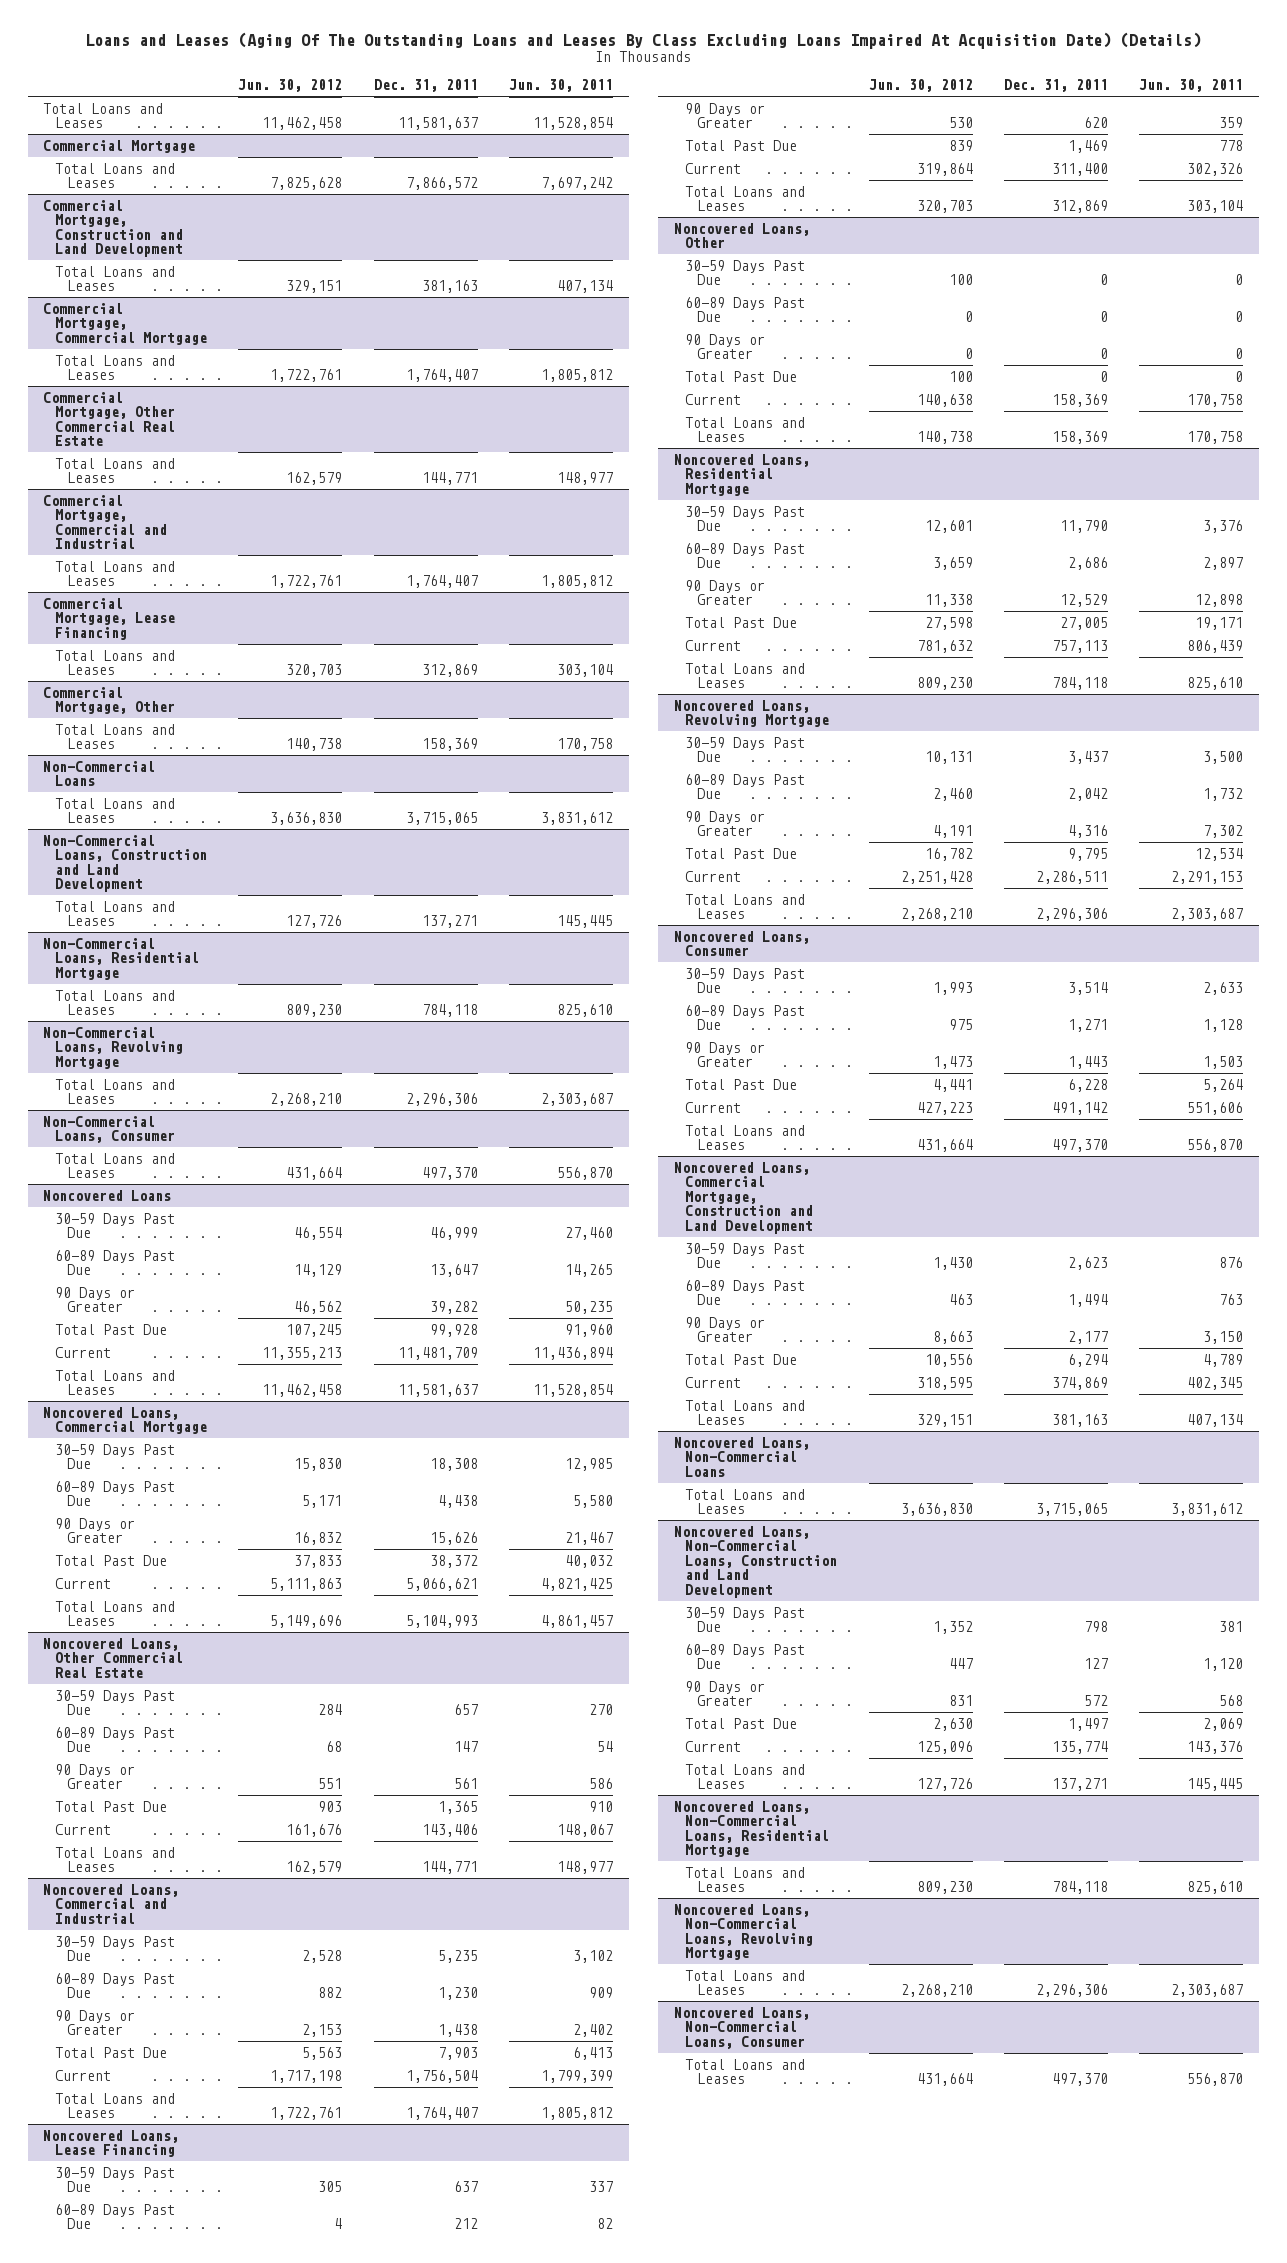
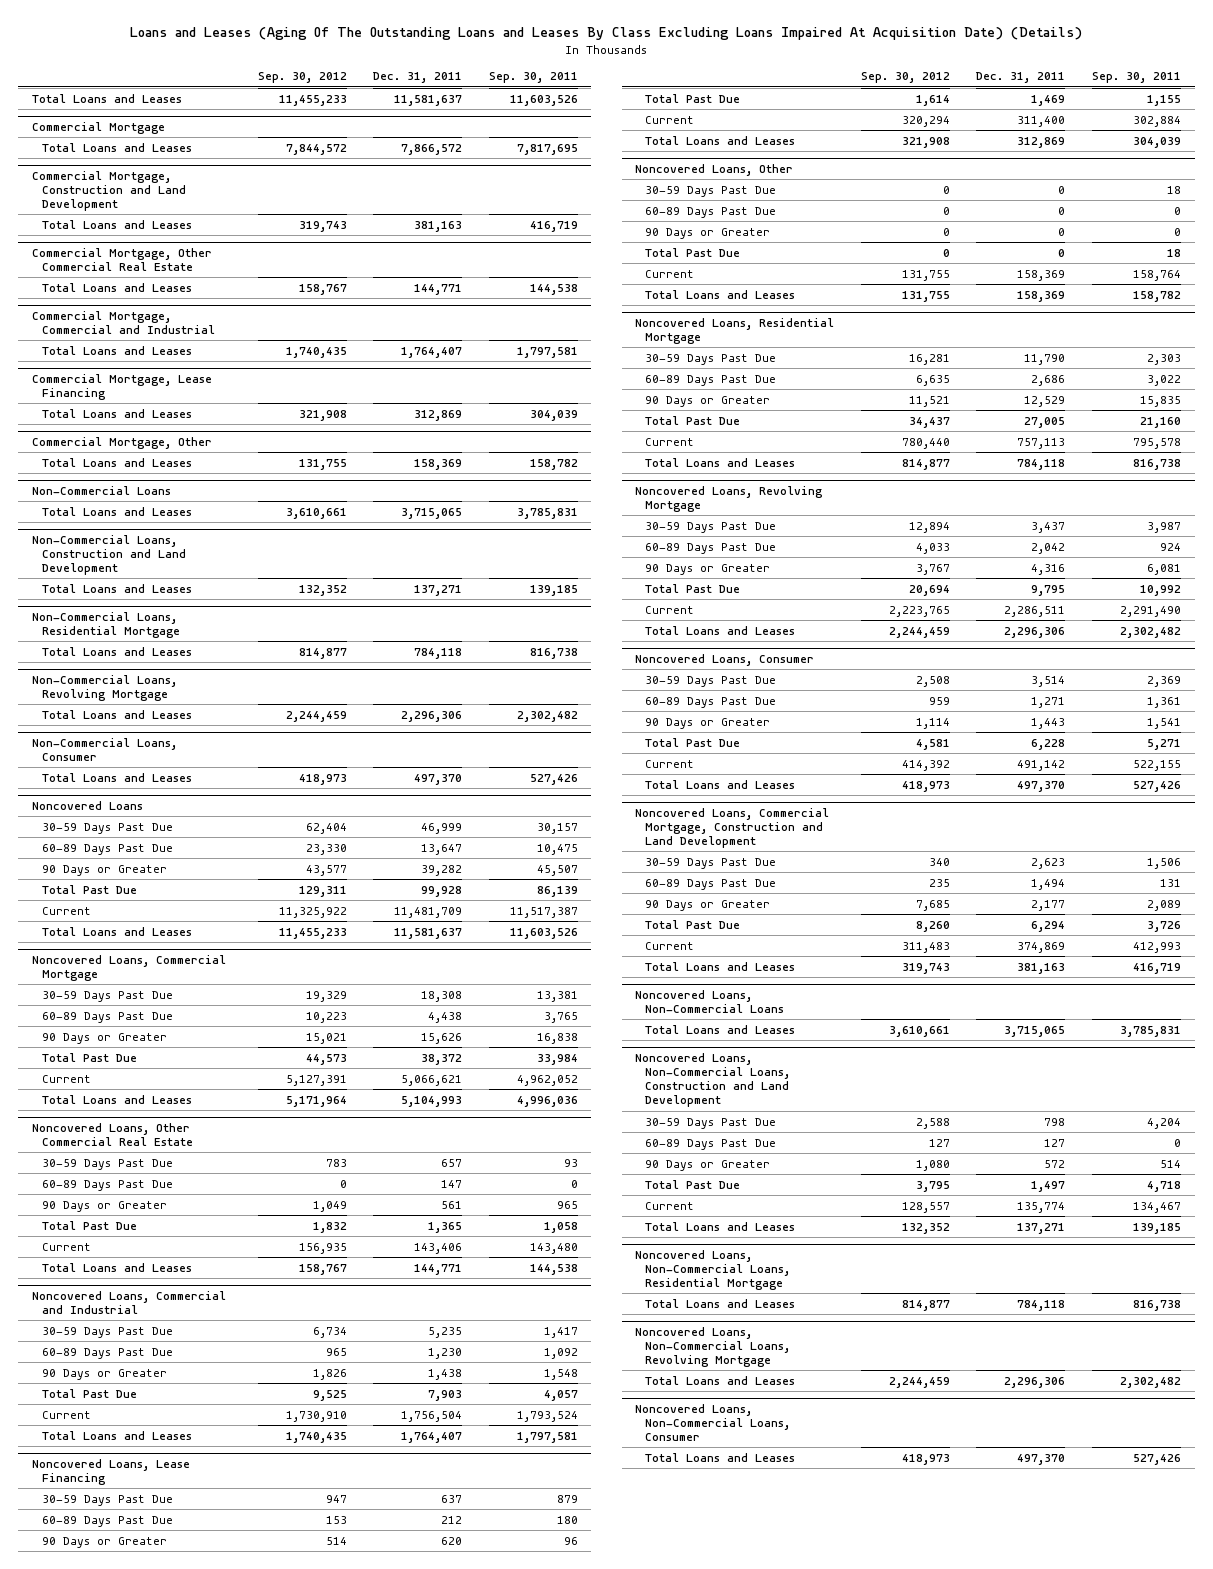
- | Jun. 30, 2012 | Dec. 31, 2011 | Jun. 30, 2011
+ | Sep. 30, 2012 | Dec. 31, 2011 | Sep. 30, 2011
- Commercial Mortgage, Commercial Mortgage
- Total Loans and Leases | 1,722,761 | 1,764,407 | 1,805,812

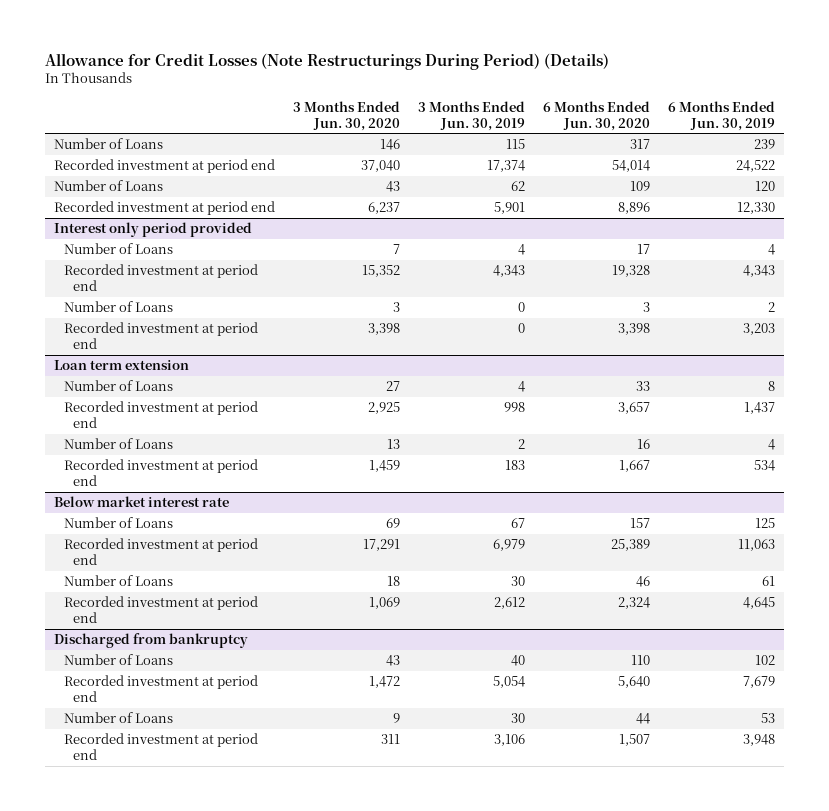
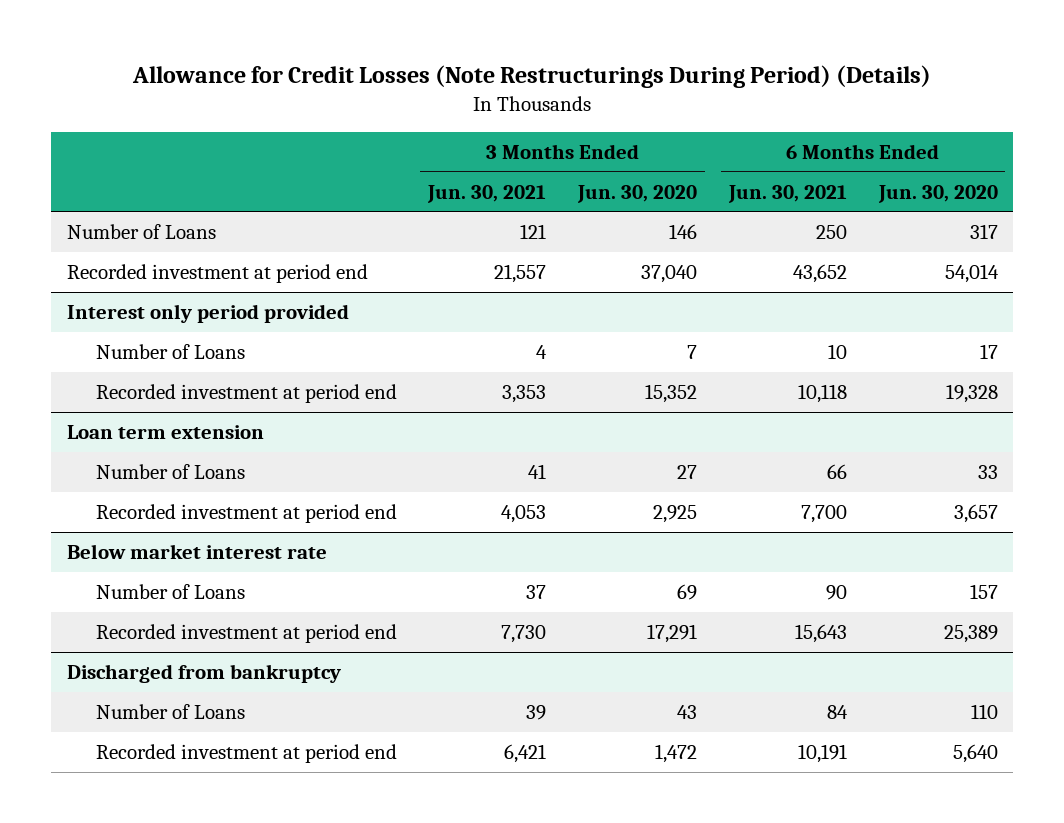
- | 3 Months Ended Jun. 30, 2020 | 3 Months Ended Jun. 30, 2019 | 6 Months Ended Jun. 30, 2020 | 6 Months Ended Jun. 30, 2019
+ | 3 Months Ended Jun. 30, 2021 | 3 Months Ended Jun. 30, 2020 | 6 Months Ended Jun. 30, 2021 | 6 Months Ended Jun. 30, 2020
- Number of Loans | 43 | 62 | 109 | 120
- Recorded investment at period end | 6,237 | 5,901 | 8,896 | 12,330
@ Interest only period provided
- Number of Loans | 3 | 0 | 3 | 2
- Recorded investment at period end | 3,398 | 0 | 3,398 | 3,203
@ Loan term extension
- Number of Loans | 13 | 2 | 16 | 4
- Recorded investment at period end | 1,459 | 183 | 1,667 | 534
@ Below market interest rate
- Number of Loans | 18 | 30 | 46 | 61
- Recorded investment at period end | 1,069 | 2,612 | 2,324 | 4,645
@ Discharged from bankruptcy
- Number of Loans | 9 | 30 | 44 | 53
- Recorded investment at period end | 311 | 3,106 | 1,507 | 3,948

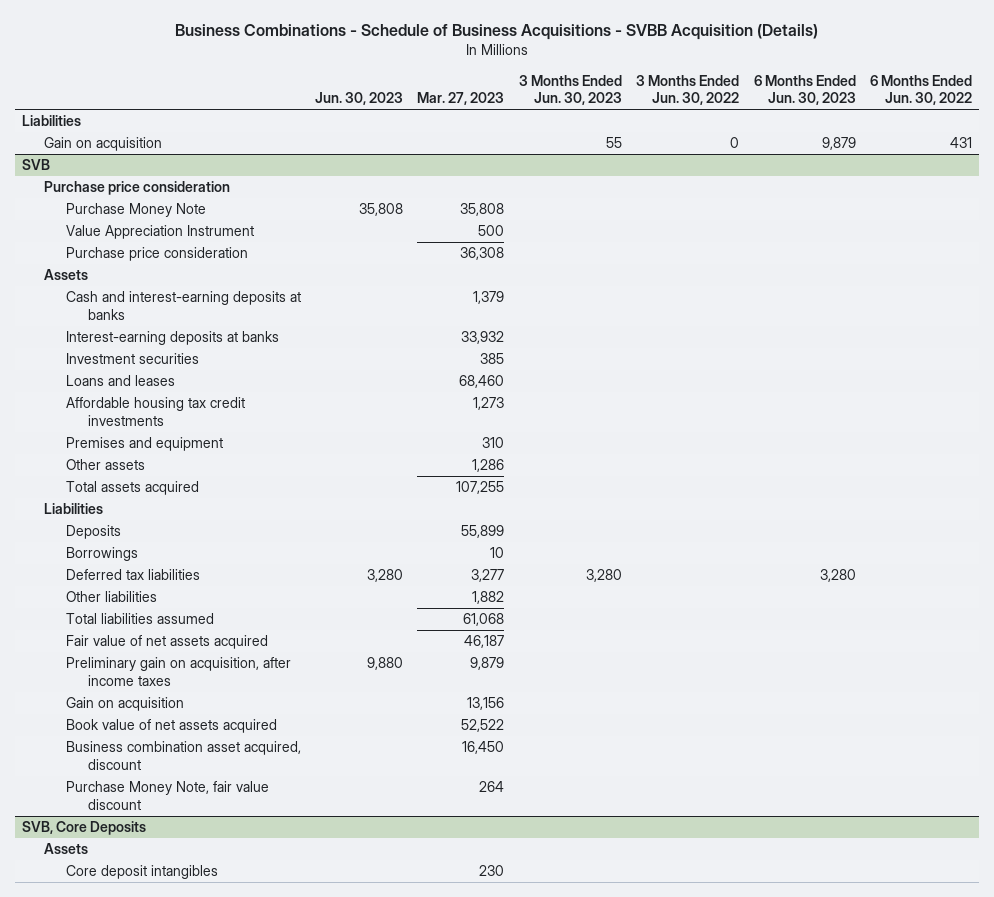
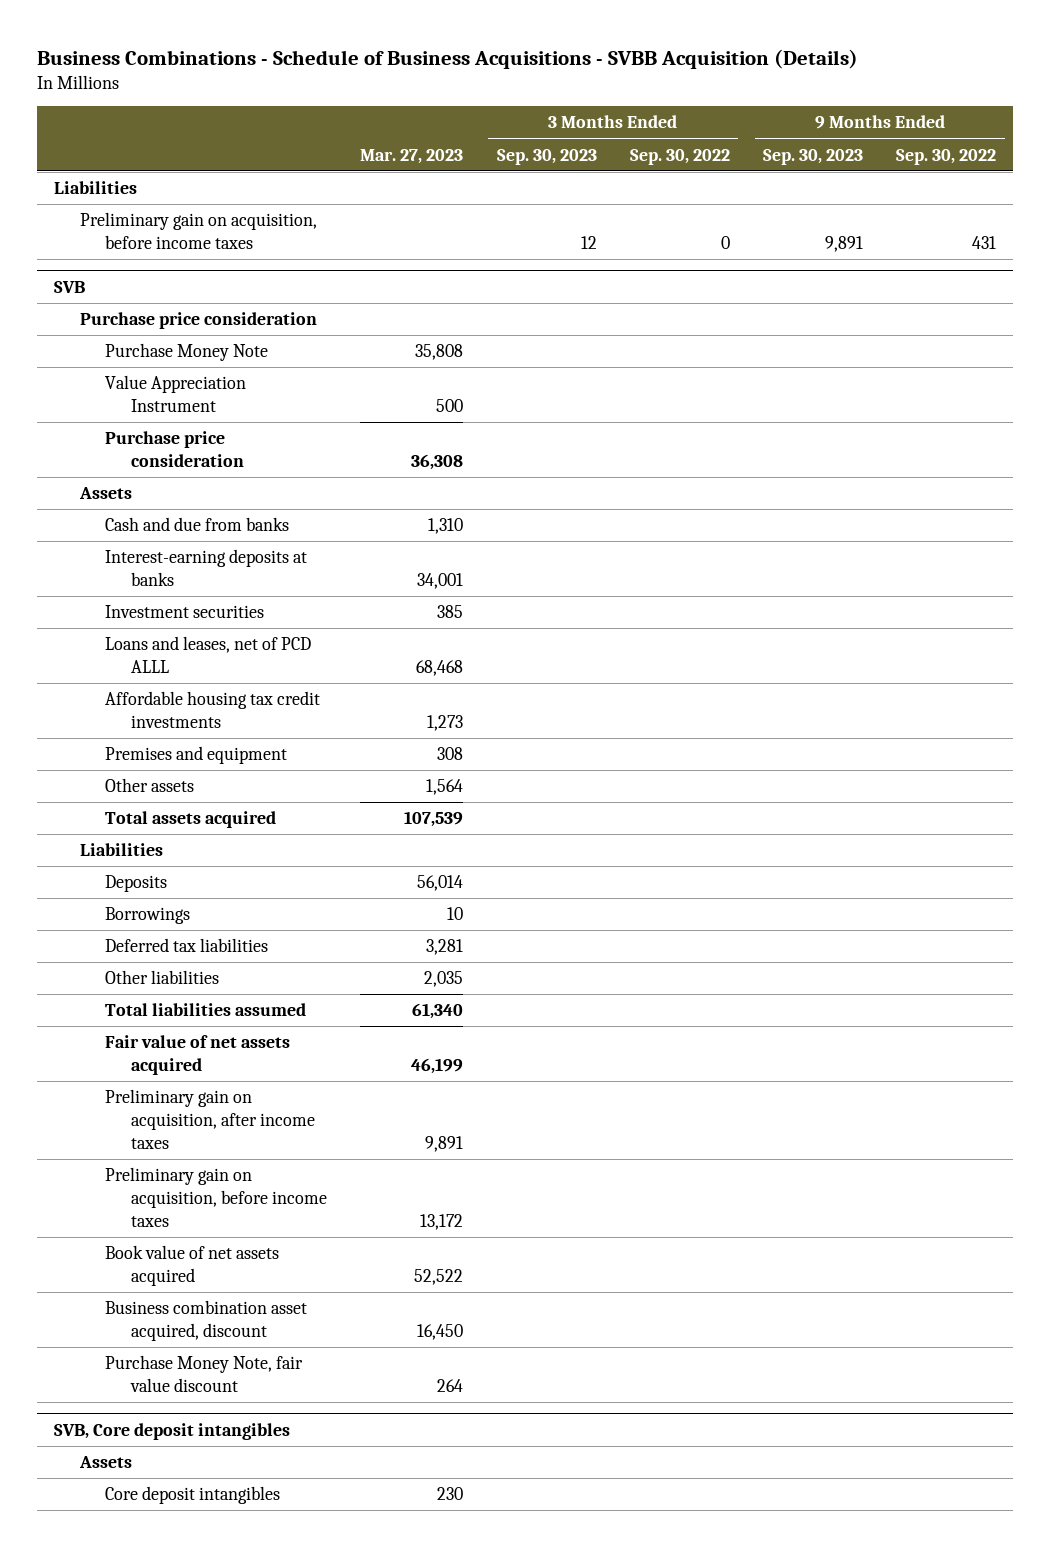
- | Jun. 30, 2023 | Mar. 27, 2023 | 3 Months Ended Jun. 30, 2023 | 3 Months Ended Jun. 30, 2022 | 6 Months Ended Jun. 30, 2023 | 6 Months Ended Jun. 30, 2022
+ | Mar. 27, 2023 | 3 Months Ended Sep. 30, 2023 | 3 Months Ended Sep. 30, 2022 | 9 Months Ended Sep. 30, 2023 | 9 Months Ended Sep. 30, 2022
- Gain on acquisition | | | 55 | 0 | 9,879 | 431
+ Preliminary gain on acquisition, before income taxes | | 12 | 0 | 9,891 | 431
@ SVB
- Cash and interest-earning deposits at banks | | 1,379 | | | |
- Interest-earning deposits at banks | | 33,932 | | | |
+ Cash and due from banks | 1,310 | | | |
+ Interest-earning deposits at banks | 34,001 | | | |
- Loans and leases | | 68,460 | | | |
+ Loans and leases, net of PCD ALLL | 68,468 | | | |
- Premises and equipment | | 310 | | | |
- Other assets | | 1,286 | | | |
- Total assets acquired | | 107,255 | | | |
+ Premises and equipment | 308 | | | |
+ Other assets | 1,564 | | | |
+ Total assets acquired | 107,539 | | | |
- Deposits | | 55,899 | | | |
+ Deposits | 56,014 | | | |
- Deferred tax liabilities | 3,280 | 3,277 | 3,280 | | 3,280 |
- Other liabilities | | 1,882 | | | |
- Total liabilities assumed | | 61,068 | | | |
- Fair value of net assets acquired | | 46,187 | | | |
- Preliminary gain on acquisition, after income taxes | 9,880 | 9,879 | | | |
- Gain on acquisition | | 13,156 | | | |
+ Deferred tax liabilities | 3,281 | | | |
+ Other liabilities | 2,035 | | | |
+ Total liabilities assumed | 61,340 | | | |
+ Fair value of net assets acquired | 46,199 | | | |
+ Preliminary gain on acquisition, after income taxes | 9,891 | | | |
+ Preliminary gain on acquisition, before income taxes | 13,172 | | | |
- SVB, Core Deposits
+ SVB, Core deposit intangibles

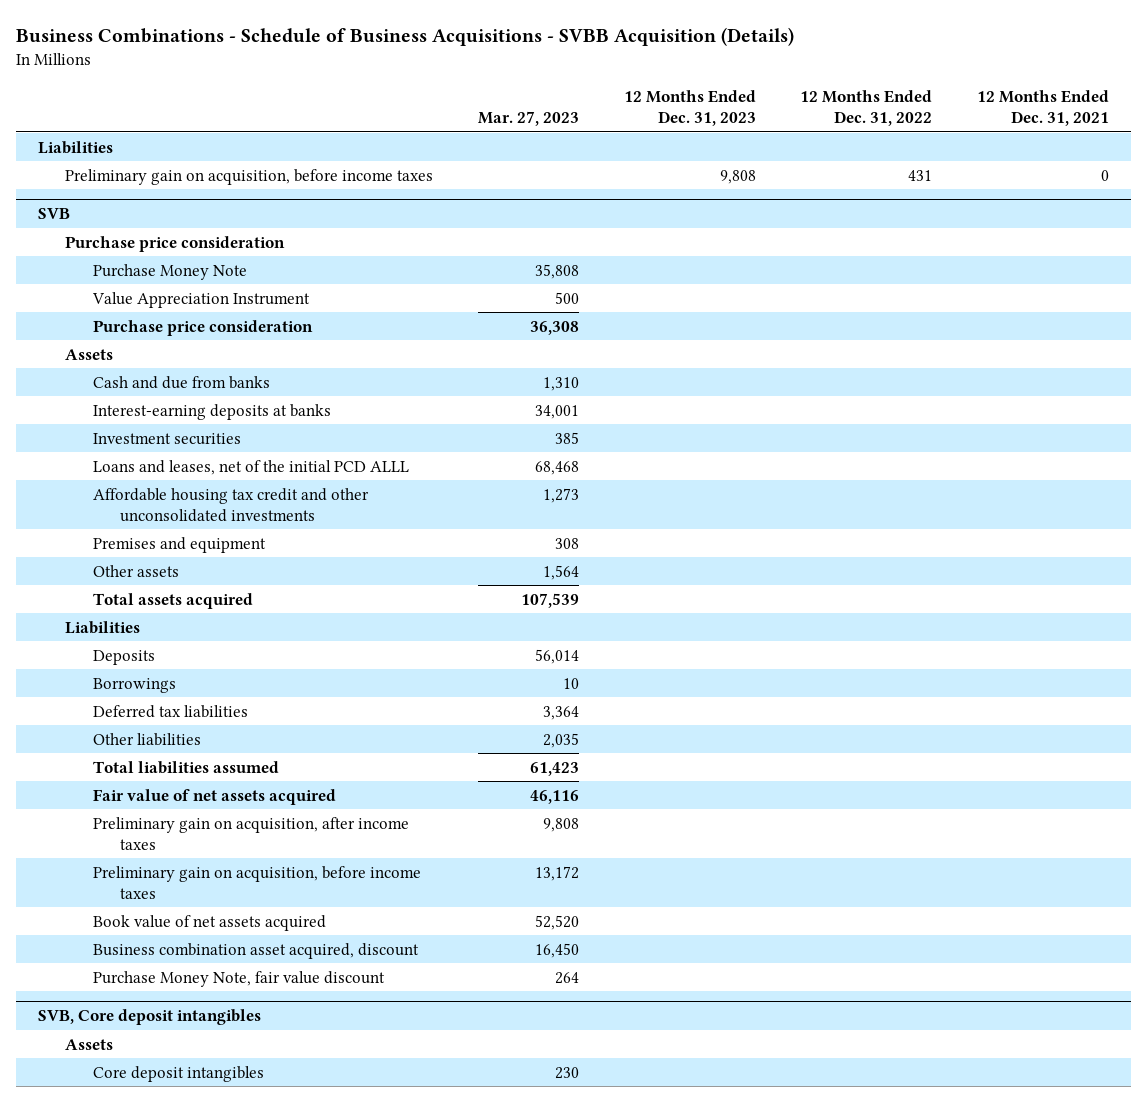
- | Mar. 27, 2023 | 3 Months Ended Sep. 30, 2023 | 3 Months Ended Sep. 30, 2022 | 9 Months Ended Sep. 30, 2023 | 9 Months Ended Sep. 30, 2022
+ | Mar. 27, 2023 | 12 Months Ended Dec. 31, 2023 | 12 Months Ended Dec. 31, 2022 | 12 Months Ended Dec. 31, 2021
@ SVB
- Loans and leases, net of PCD ALLL | 68,468 | | | |
- Affordable housing tax credit investments | 1,273 | | | |
+ Loans and leases, net of the initial PCD ALLL | 68,468 | | |
+ Affordable housing tax credit and other unconsolidated investments | 1,273 | | |
- Deferred tax liabilities | 3,281 | | | |
+ Deferred tax liabilities | 3,364 | | |
- Total liabilities assumed | 61,340 | | | |
- Fair value of net assets acquired | 46,199 | | | |
- Preliminary gain on acquisition, after income taxes | 9,891 | | | |
+ Total liabilities assumed | 61,423 | | |
+ Fair value of net assets acquired | 46,116 | | |
+ Preliminary gain on acquisition, after income taxes | 9,808 | | |
- Book value of net assets acquired | 52,522 | | | |
+ Book value of net assets acquired | 52,520 | | |

